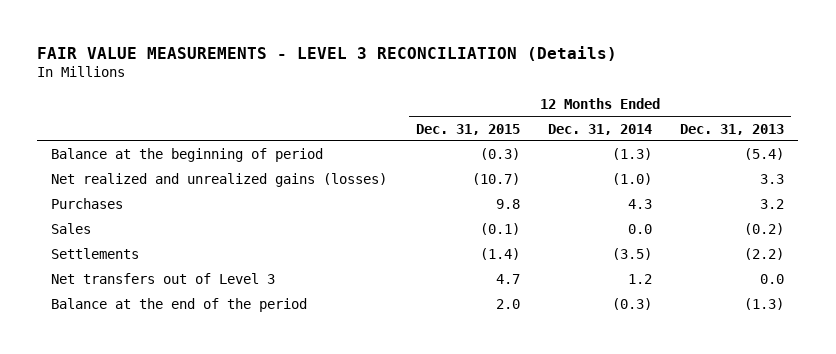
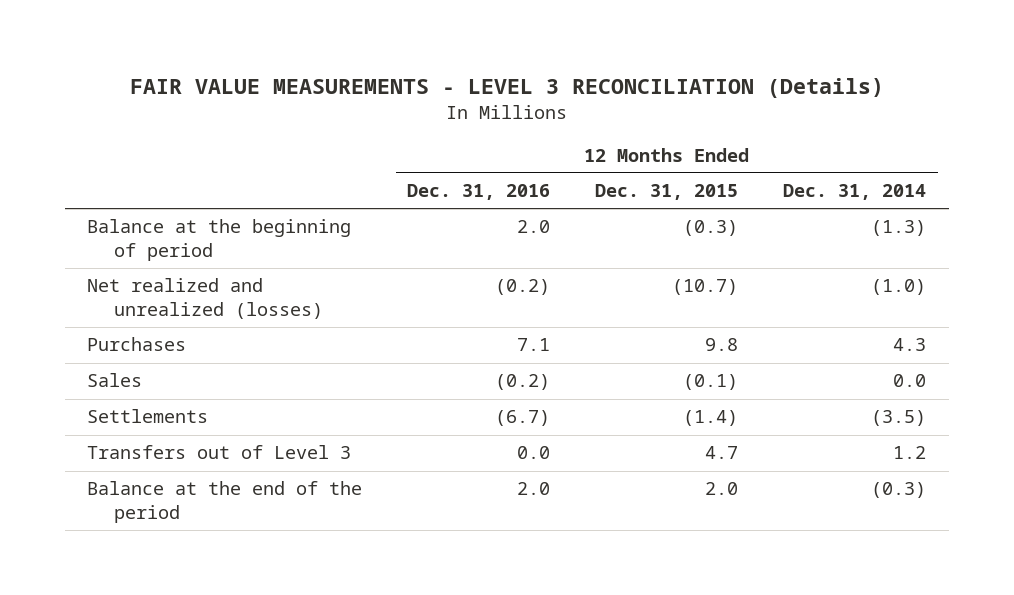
- | 12 Months Ended Dec. 31, 2015 | 12 Months Ended Dec. 31, 2014 | 12 Months Ended Dec. 31, 2013
+ | 12 Months Ended Dec. 31, 2016 | 12 Months Ended Dec. 31, 2015 | 12 Months Ended Dec. 31, 2014
- Net realized and unrealized gains (losses) | (10.7) | (1.0) | 3.3
+ Net realized and unrealized (losses) | (0.2) | (10.7) | (1.0)
- Net transfers out of Level 3 | 4.7 | 1.2 | 0.0
+ Transfers out of Level 3 | 0.0 | 4.7 | 1.2

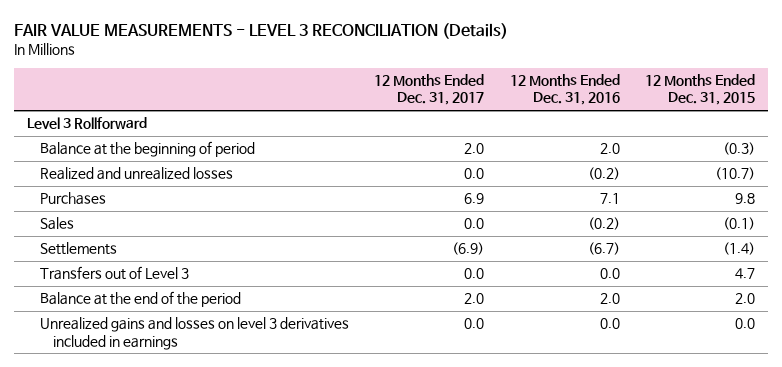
- | 12 Months Ended Dec. 31, 2016 | 12 Months Ended Dec. 31, 2015 | 12 Months Ended Dec. 31, 2014
+ | 12 Months Ended Dec. 31, 2017 | 12 Months Ended Dec. 31, 2016 | 12 Months Ended Dec. 31, 2015
+ Level 3 Rollforward
- Net realized and unrealized (losses) | (0.2) | (10.7) | (1.0)
+ Realized and unrealized losses | 0.0 | (0.2) | (10.7)
+ Unrealized gains and losses on level 3 derivatives included in earnings | 0.0 | 0.0 | 0.0

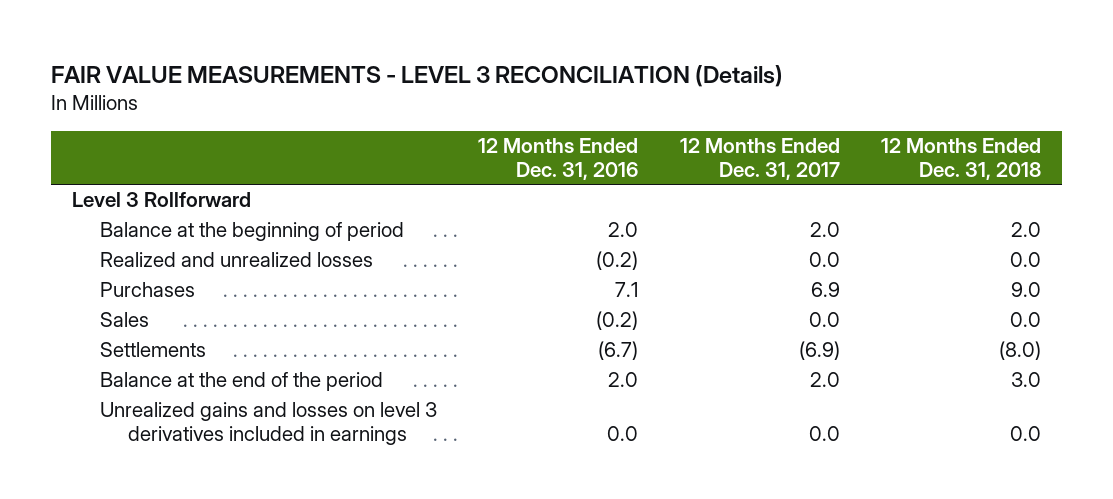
- | 12 Months Ended Dec. 31, 2017 | 12 Months Ended Dec. 31, 2016 | 12 Months Ended Dec. 31, 2015
+ | 12 Months Ended Dec. 31, 2016 | 12 Months Ended Dec. 31, 2017 | 12 Months Ended Dec. 31, 2018
- Transfers out of Level 3 | 0.0 | 0.0 | 4.7

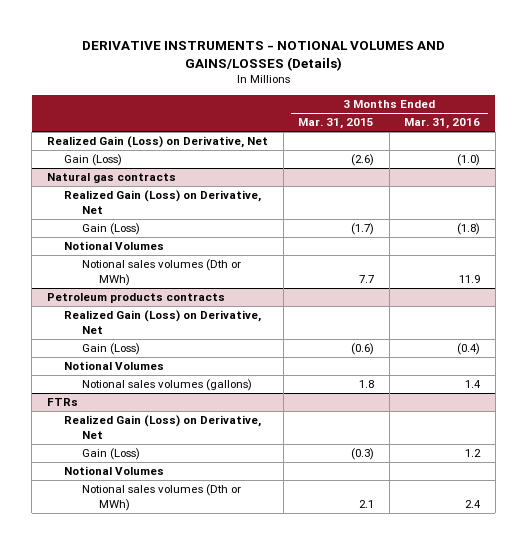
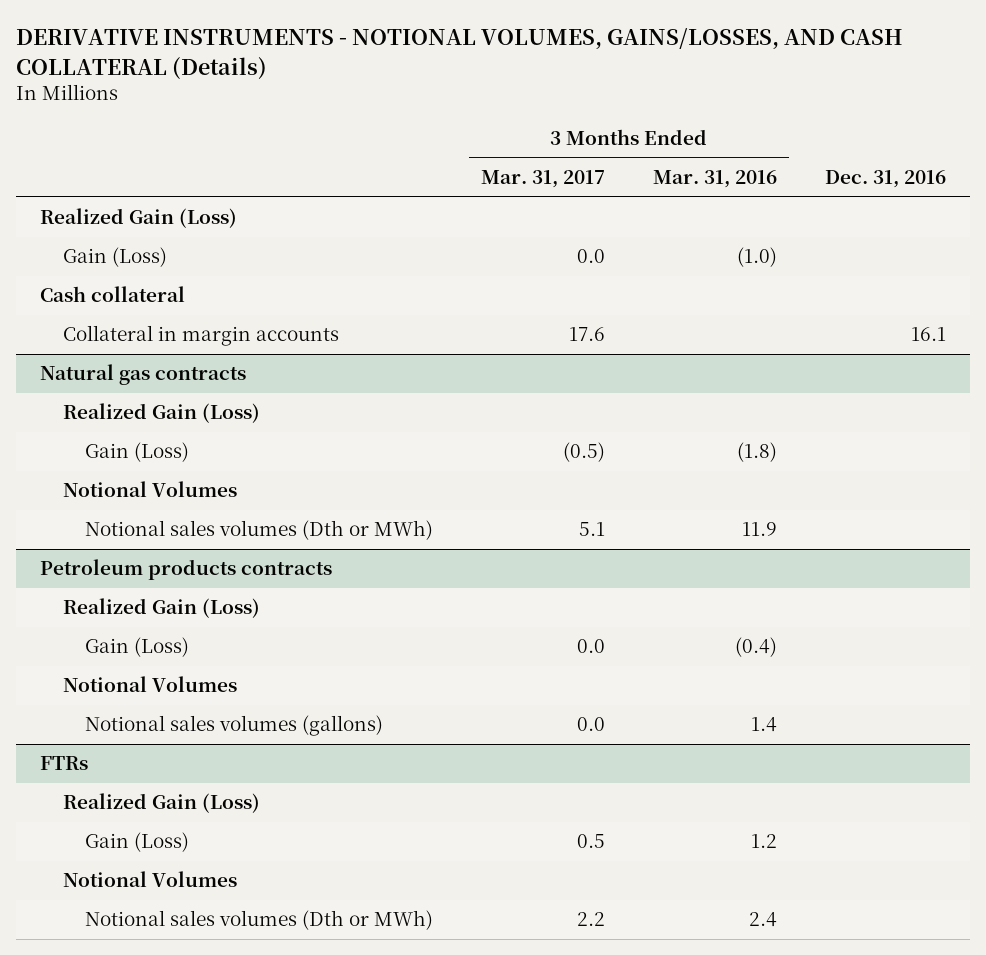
- DERIVATIVE INSTRUMENTS - NOTIONAL VOLUMES AND GAINS/LOSSES (Details)
+ DERIVATIVE INSTRUMENTS - NOTIONAL VOLUMES, GAINS/LOSSES, AND CASH COLLATERAL (Details)
- | 3 Months Ended Mar. 31, 2015 | 3 Months Ended Mar. 31, 2016
+ | 3 Months Ended Mar. 31, 2017 | 3 Months Ended Mar. 31, 2016 | Dec. 31, 2016
- Realized Gain (Loss) on Derivative, Net
+ Realized Gain (Loss)
+ Cash collateral
+ Collateral in margin accounts | 17.6 | | 16.1
@ Natural gas contracts
- Realized Gain (Loss) on Derivative, Net
+ Realized Gain (Loss)
@ Petroleum products contracts
- Realized Gain (Loss) on Derivative, Net
+ Realized Gain (Loss)
@ FTRs
- Realized Gain (Loss) on Derivative, Net
+ Realized Gain (Loss)

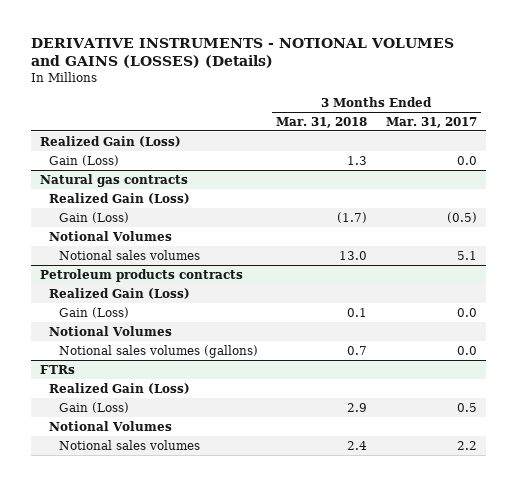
- DERIVATIVE INSTRUMENTS - NOTIONAL VOLUMES, GAINS/LOSSES, AND CASH COLLATERAL (Details)
+ DERIVATIVE INSTRUMENTS - NOTIONAL VOLUMES and GAINS (LOSSES) (Details)
- | 3 Months Ended Mar. 31, 2017 | 3 Months Ended Mar. 31, 2016 | Dec. 31, 2016
+ | 3 Months Ended Mar. 31, 2018 | 3 Months Ended Mar. 31, 2017
- Cash collateral
- Collateral in margin accounts | 17.6 | | 16.1
@ Natural gas contracts
- Notional sales volumes (Dth or MWh) | 5.1 | 11.9 |
+ Notional sales volumes | 13.0 | 5.1
@ FTRs
- Notional sales volumes (Dth or MWh) | 2.2 | 2.4 |
+ Notional sales volumes | 2.4 | 2.2

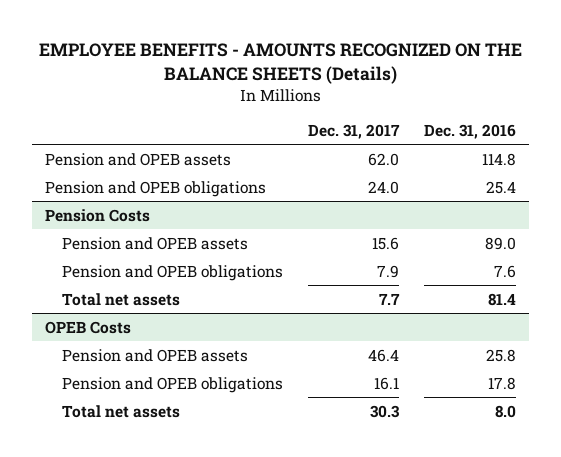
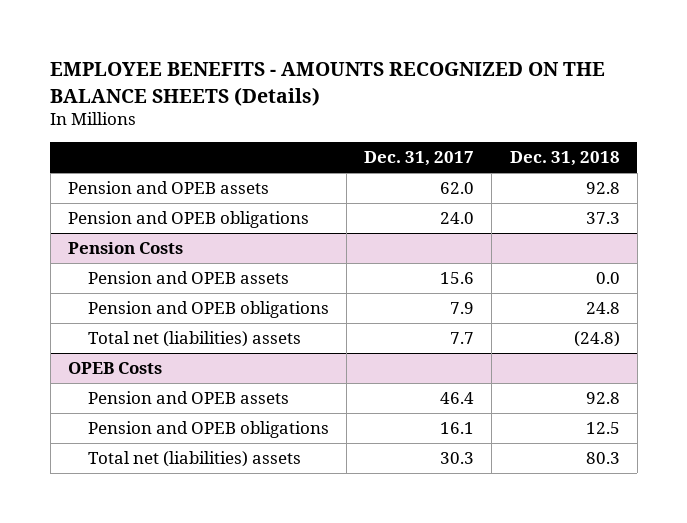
- | Dec. 31, 2017 | Dec. 31, 2016
+ | Dec. 31, 2017 | Dec. 31, 2018
@ Pension Costs
- Total net assets | 7.7 | 81.4
+ Total net (liabilities) assets | 7.7 | (24.8)
@ OPEB Costs
- Total net assets | 30.3 | 8.0
+ Total net (liabilities) assets | 30.3 | 80.3

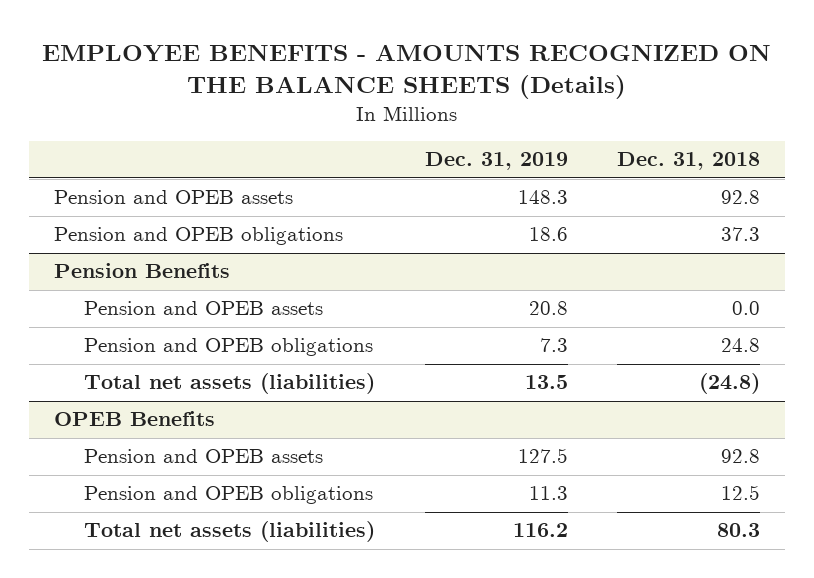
- | Dec. 31, 2017 | Dec. 31, 2018
+ | Dec. 31, 2019 | Dec. 31, 2018
- Pension Costs
+ Pension Benefits
- Total net (liabilities) assets | 7.7 | (24.8)
- OPEB Costs
+ Total net assets (liabilities) | 13.5 | (24.8)
+ OPEB Benefits
- Total net (liabilities) assets | 30.3 | 80.3
+ Total net assets (liabilities) | 116.2 | 80.3

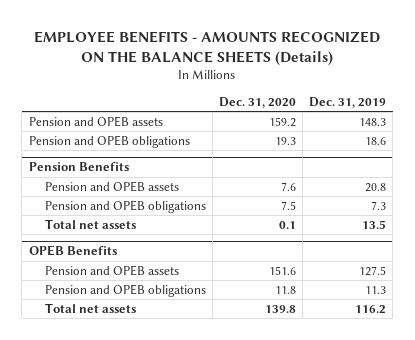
- | Dec. 31, 2019 | Dec. 31, 2018
+ | Dec. 31, 2020 | Dec. 31, 2019
@ Pension Benefits
- Total net assets (liabilities) | 13.5 | (24.8)
+ Total net assets | 0.1 | 13.5
@ OPEB Benefits
- Total net assets (liabilities) | 116.2 | 80.3
+ Total net assets | 139.8 | 116.2

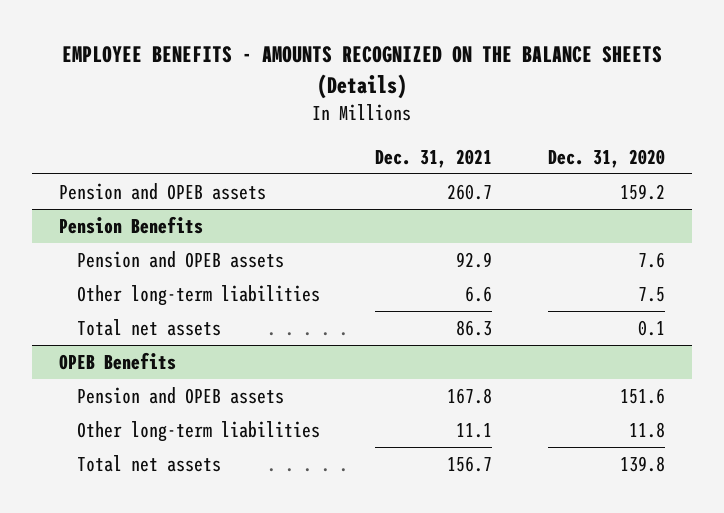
- | Dec. 31, 2020 | Dec. 31, 2019
+ | Dec. 31, 2021 | Dec. 31, 2020
- Pension and OPEB obligations | 19.3 | 18.6
@ Pension Benefits
- Pension and OPEB obligations | 7.5 | 7.3
+ Other long-term liabilities | 6.6 | 7.5
@ OPEB Benefits
- Pension and OPEB obligations | 11.8 | 11.3
+ Other long-term liabilities | 11.1 | 11.8

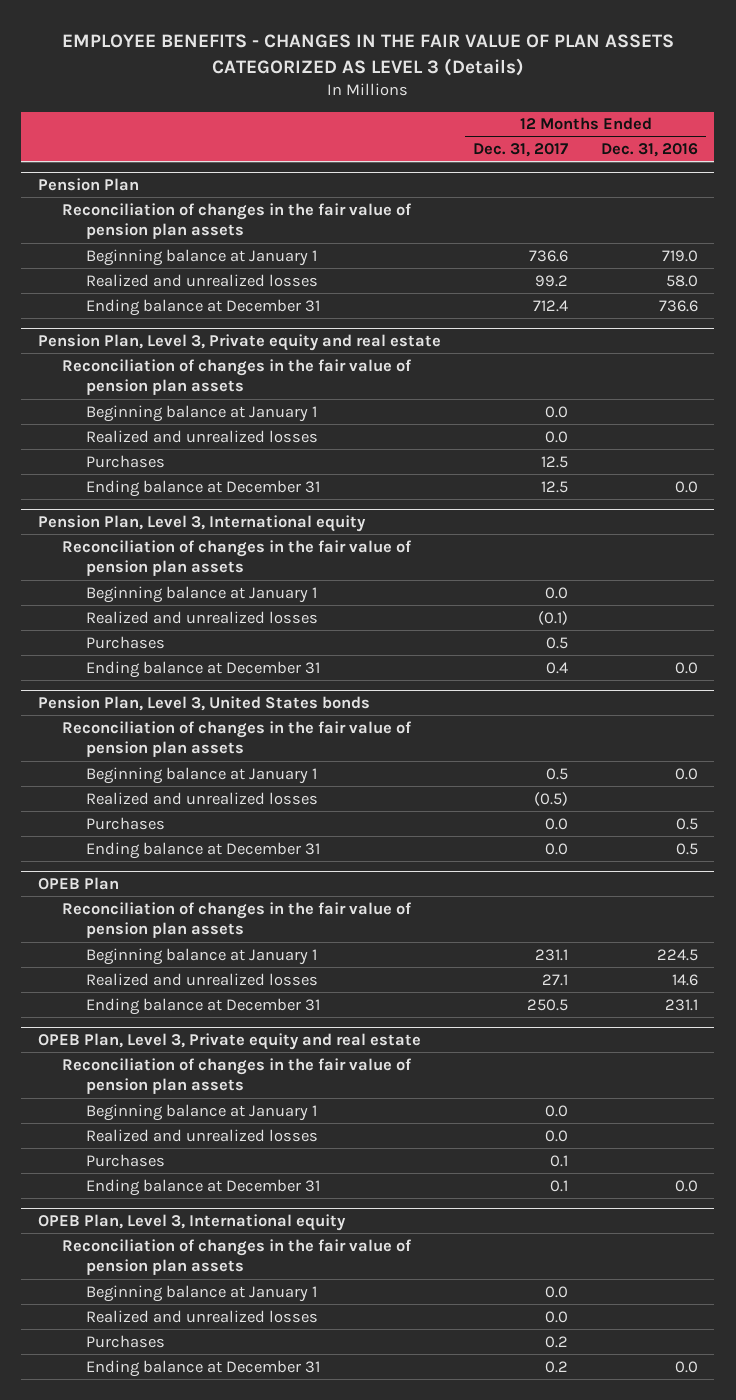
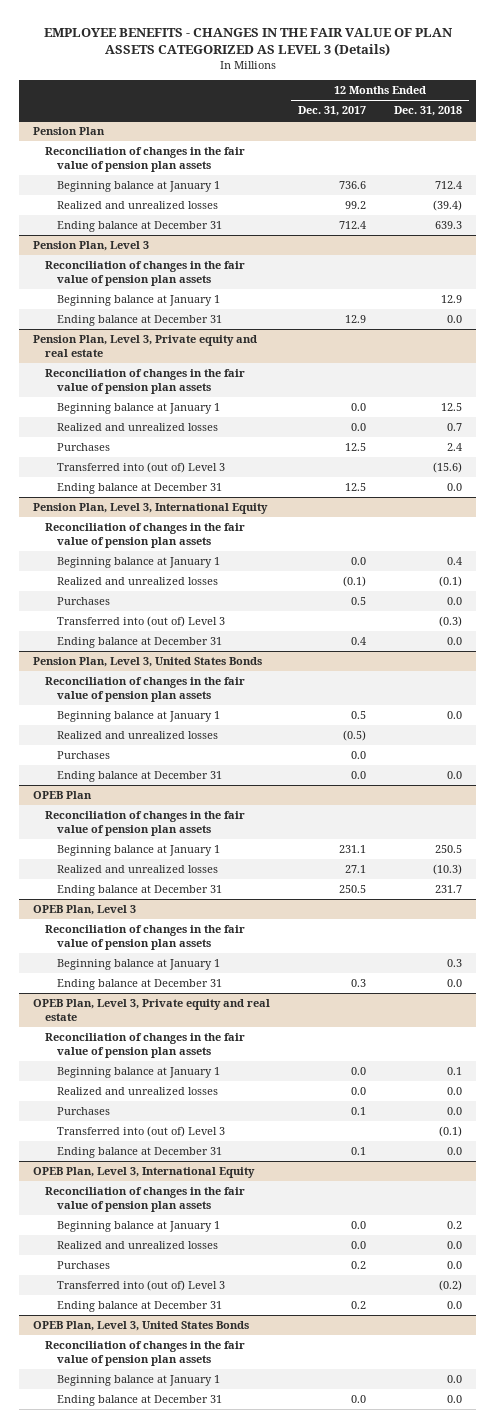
- | 12 Months Ended Dec. 31, 2017 | 12 Months Ended Dec. 31, 2016
+ | 12 Months Ended Dec. 31, 2017 | 12 Months Ended Dec. 31, 2018
+ Pension Plan, Level 3
+ Reconciliation of changes in the fair value of pension plan assets
+ Beginning balance at January 1 | | 12.9
+ Ending balance at December 31 | 12.9 | 0.0
@ Pension Plan, Level 3, Private equity and real estate
+ Transferred into (out of) Level 3 | | (15.6)
- Pension Plan, Level 3, International equity
+ Pension Plan, Level 3, International Equity
+ Transferred into (out of) Level 3 | | (0.3)
- Pension Plan, Level 3, United States bonds
+ Pension Plan, Level 3, United States Bonds
+ OPEB Plan, Level 3
+ Reconciliation of changes in the fair value of pension plan assets
+ Beginning balance at January 1 | | 0.3
+ Ending balance at December 31 | 0.3 | 0.0
@ OPEB Plan, Level 3, Private equity and real estate
+ Transferred into (out of) Level 3 | | (0.1)
- OPEB Plan, Level 3, International equity
+ OPEB Plan, Level 3, International Equity
+ Transferred into (out of) Level 3 | | (0.2)
+ OPEB Plan, Level 3, United States Bonds
+ Reconciliation of changes in the fair value of pension plan assets
+ Beginning balance at January 1 | | 0.0
+ Ending balance at December 31 | 0.0 | 0.0

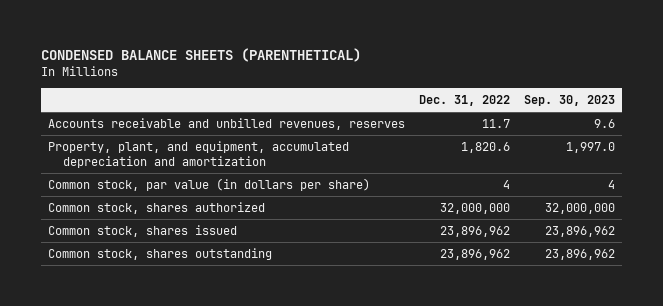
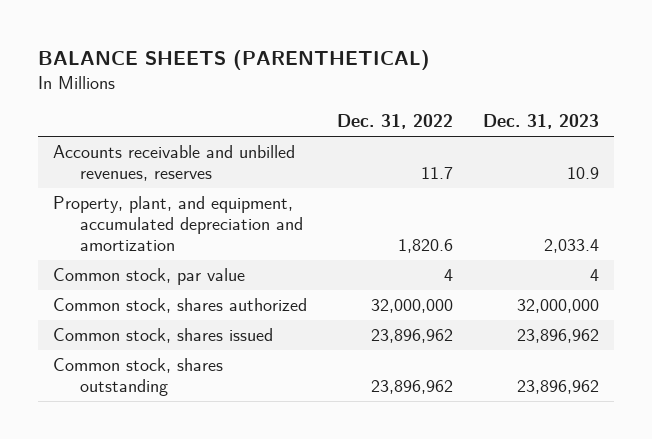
- CONDENSED BALANCE SHEETS (PARENTHETICAL)
+ BALANCE SHEETS (PARENTHETICAL)
- | Dec. 31, 2022 | Sep. 30, 2023
+ | Dec. 31, 2022 | Dec. 31, 2023
- Common stock, par value (in dollars per share) | 4 | 4
+ Common stock, par value | 4 | 4

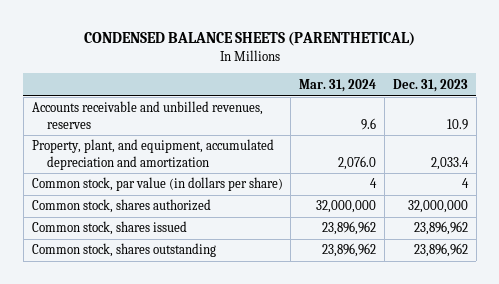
- BALANCE SHEETS (PARENTHETICAL)
+ CONDENSED BALANCE SHEETS (PARENTHETICAL)
- | Dec. 31, 2022 | Dec. 31, 2023
+ | Mar. 31, 2024 | Dec. 31, 2023
- Common stock, par value | 4 | 4
+ Common stock, par value (in dollars per share) | 4 | 4

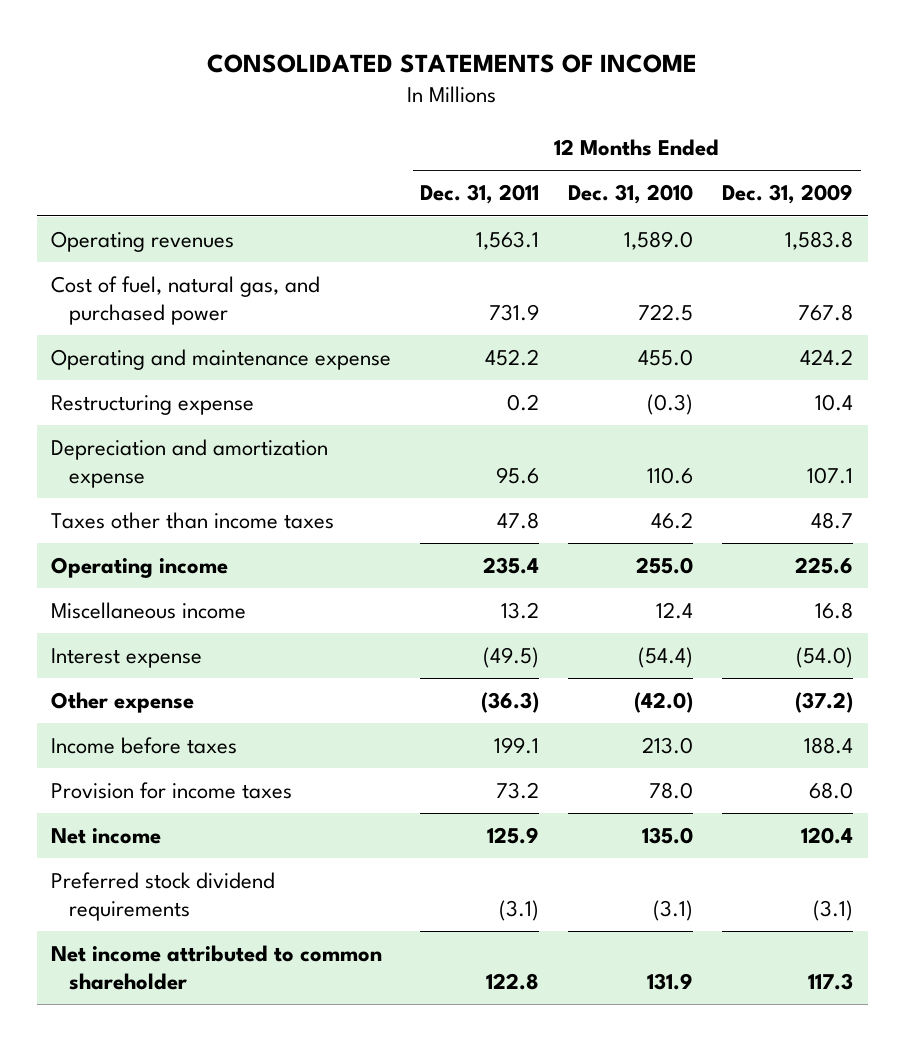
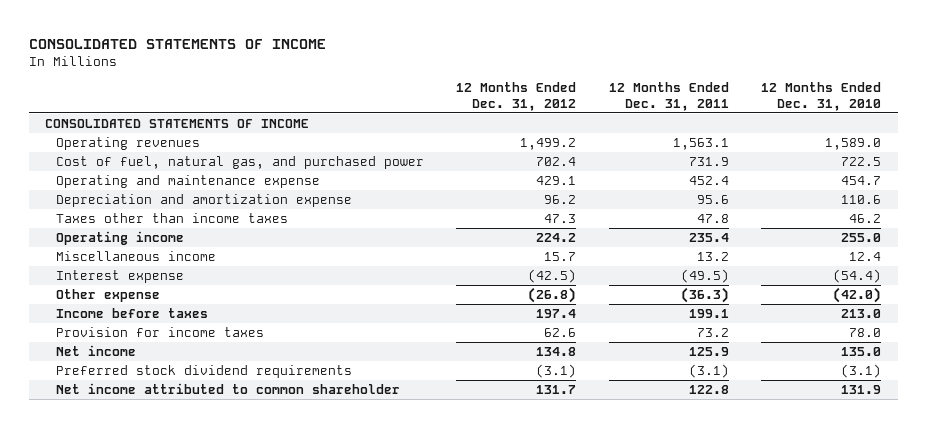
- | 12 Months Ended Dec. 31, 2011 | 12 Months Ended Dec. 31, 2010 | 12 Months Ended Dec. 31, 2009
+ | 12 Months Ended Dec. 31, 2012 | 12 Months Ended Dec. 31, 2011 | 12 Months Ended Dec. 31, 2010
+ CONSOLIDATED STATEMENTS OF INCOME
- Operating and maintenance expense | 452.2 | 455.0 | 424.2
- Restructuring expense | 0.2 | (0.3) | 10.4
+ Operating and maintenance expense | 429.1 | 452.4 | 454.7

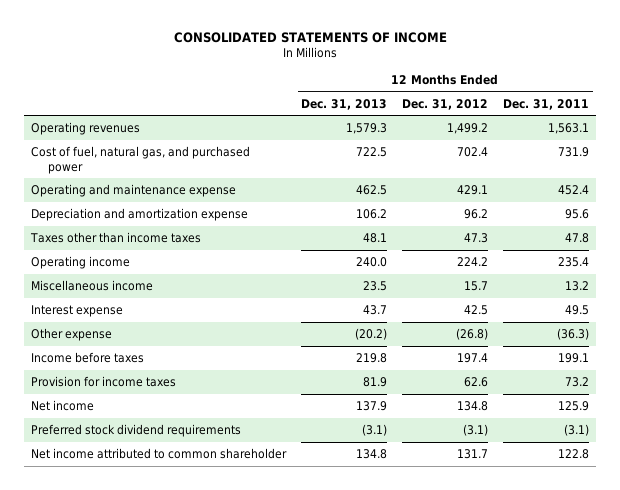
- | 12 Months Ended Dec. 31, 2012 | 12 Months Ended Dec. 31, 2011 | 12 Months Ended Dec. 31, 2010
+ | 12 Months Ended Dec. 31, 2013 | 12 Months Ended Dec. 31, 2012 | 12 Months Ended Dec. 31, 2011
- CONSOLIDATED STATEMENTS OF INCOME
- Interest expense | (42.5) | (49.5) | (54.4)
+ Interest expense | 43.7 | 42.5 | 49.5

